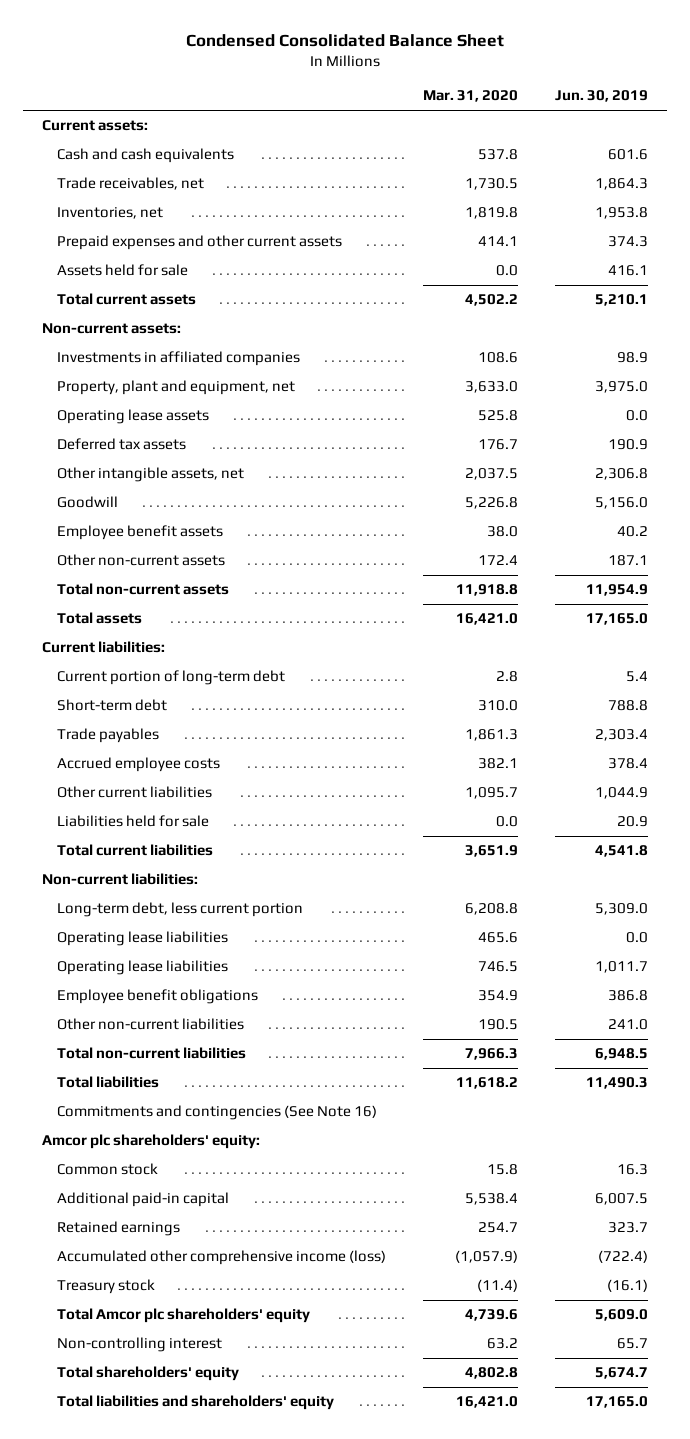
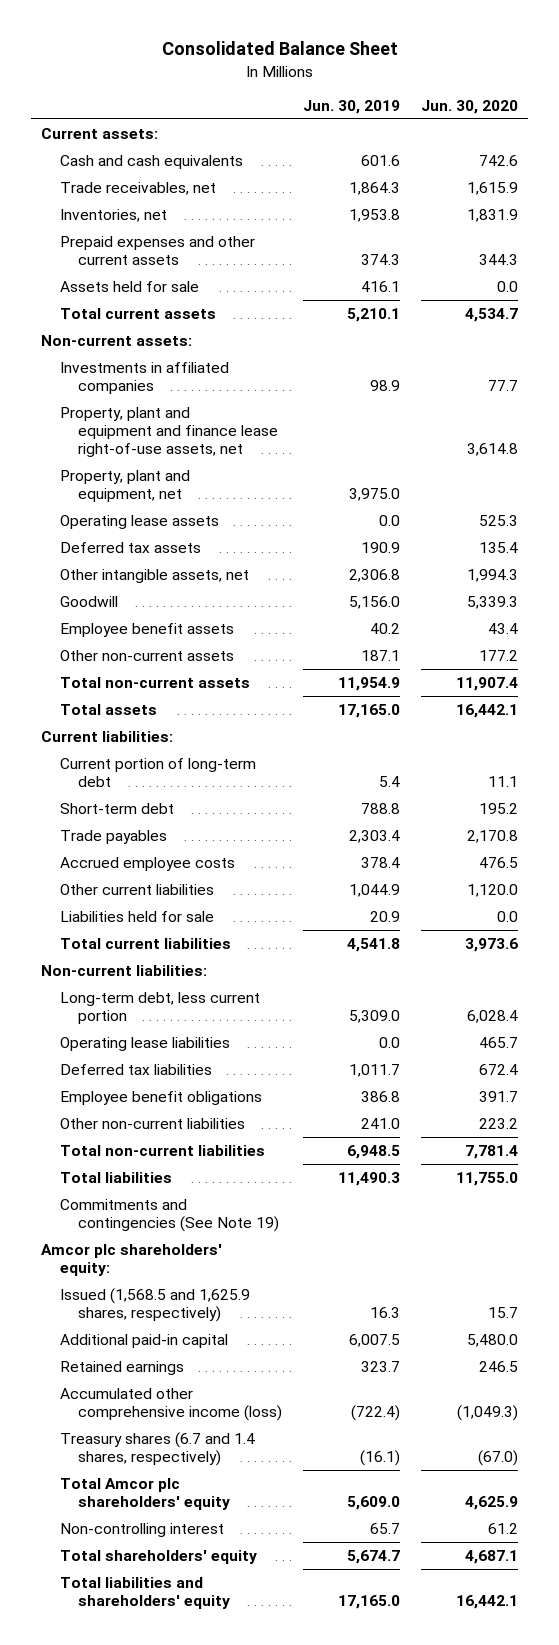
- Condensed Consolidated Balance Sheet
+ Consolidated Balance Sheet
- | Mar. 31, 2020 | Jun. 30, 2019
+ | Jun. 30, 2019 | Jun. 30, 2020
+ Property, plant and equipment and finance lease right-of-use assets, net | | 3,614.8
- Operating lease liabilities | 746.5 | 1,011.7
+ Deferred tax liabilities | 1,011.7 | 672.4
- Commitments and contingencies (See Note 16)
+ Commitments and contingencies (See Note 19)
- Common stock | 15.8 | 16.3
+ Issued (1,568.5 and 1,625.9 shares, respectively) | 16.3 | 15.7
- Treasury stock | (11.4) | (16.1)
+ Treasury shares (6.7 and 1.4 shares, respectively) | (16.1) | (67.0)

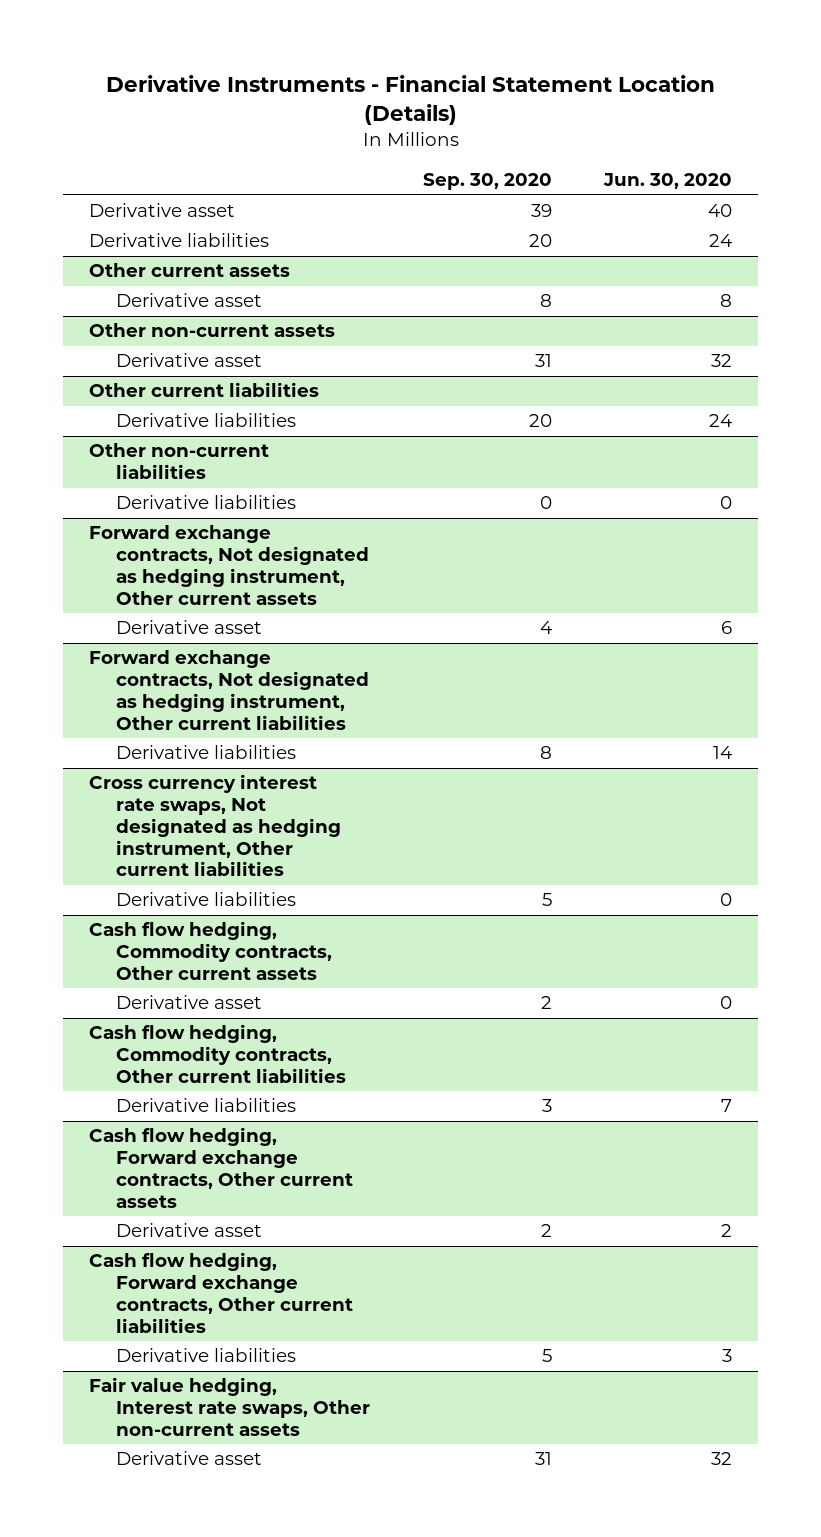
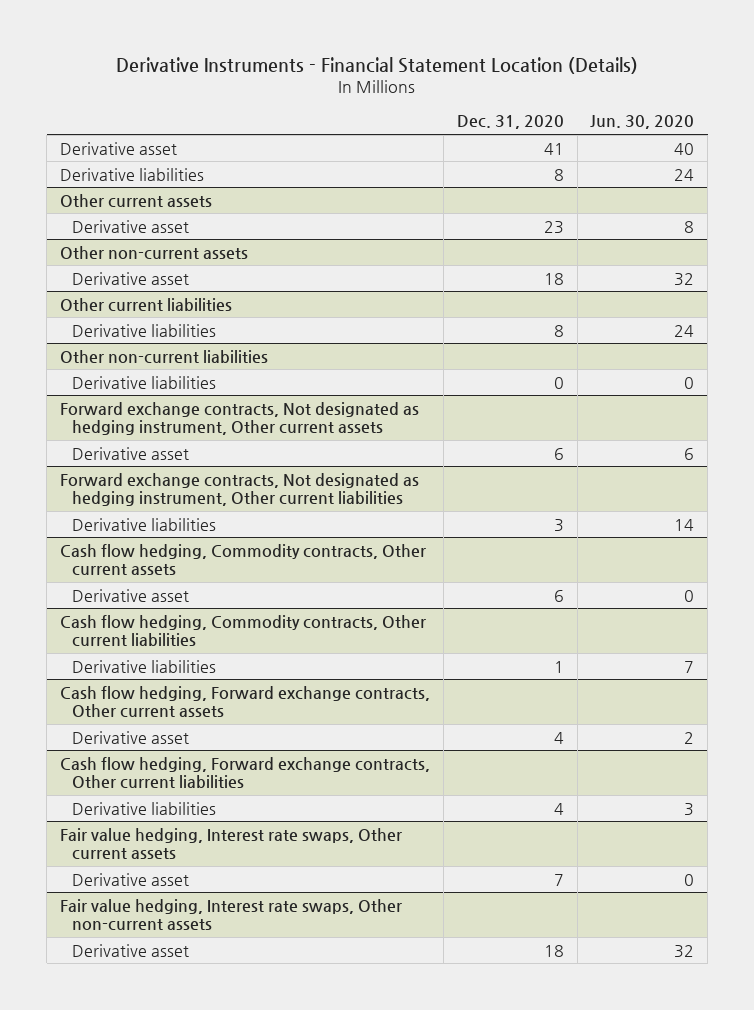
- | Sep. 30, 2020 | Jun. 30, 2020
+ | Dec. 31, 2020 | Jun. 30, 2020
- Cross currency interest rate swaps, Not designated as hedging instrument, Other current liabilities
- Derivative liabilities | 5 | 0
+ Fair value hedging, Interest rate swaps, Other current assets
+ Derivative asset | 7 | 0

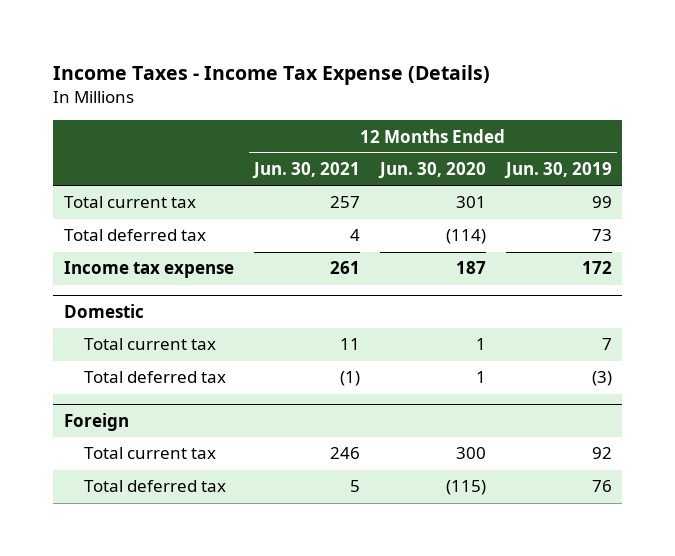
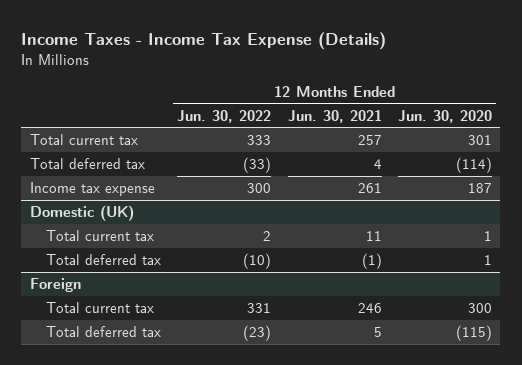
- | 12 Months Ended Jun. 30, 2021 | 12 Months Ended Jun. 30, 2020 | 12 Months Ended Jun. 30, 2019
+ | 12 Months Ended Jun. 30, 2022 | 12 Months Ended Jun. 30, 2021 | 12 Months Ended Jun. 30, 2020
- Domestic
+ Domestic (UK)

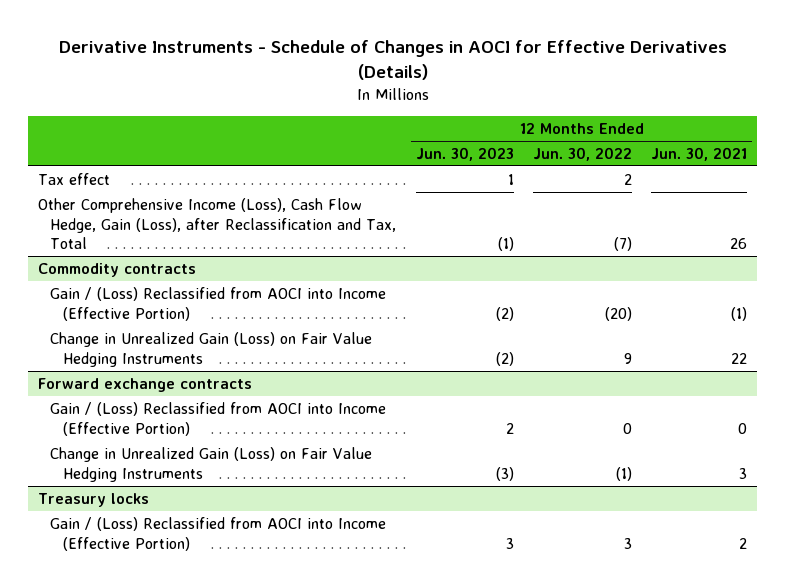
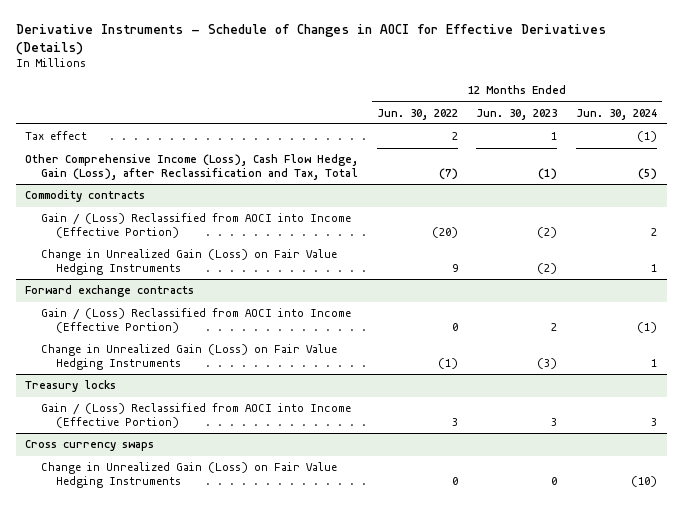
- | 12 Months Ended Jun. 30, 2023 | 12 Months Ended Jun. 30, 2022 | 12 Months Ended Jun. 30, 2021
+ | 12 Months Ended Jun. 30, 2022 | 12 Months Ended Jun. 30, 2023 | 12 Months Ended Jun. 30, 2024
+ Cross currency swaps
+ Change in Unrealized Gain (Loss) on Fair Value Hedging Instruments | 0 | 0 | (10)

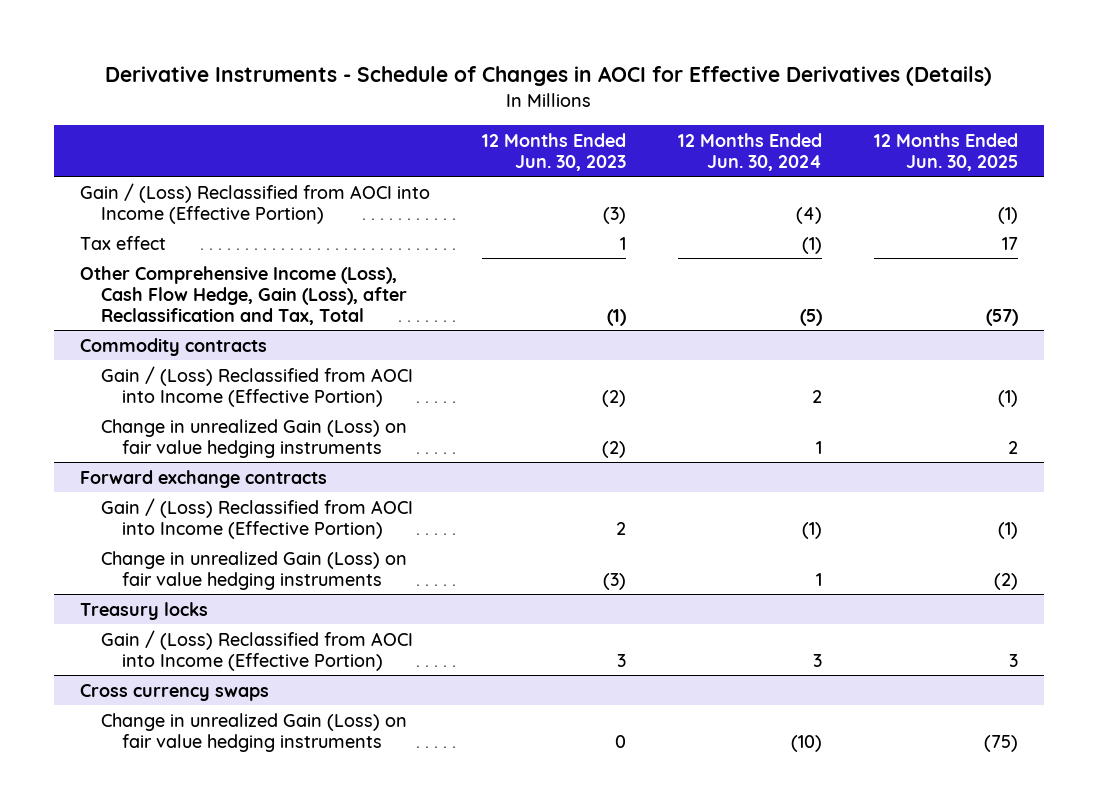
- | 12 Months Ended Jun. 30, 2022 | 12 Months Ended Jun. 30, 2023 | 12 Months Ended Jun. 30, 2024
+ | 12 Months Ended Jun. 30, 2023 | 12 Months Ended Jun. 30, 2024 | 12 Months Ended Jun. 30, 2025
+ Gain / (Loss) Reclassified from AOCI into Income (Effective Portion) | (3) | (4) | (1)
@ Commodity contracts
- Change in Unrealized Gain (Loss) on Fair Value Hedging Instruments | 9 | (2) | 1
+ Change in unrealized Gain (Loss) on fair value hedging instruments | (2) | 1 | 2
@ Forward exchange contracts
- Change in Unrealized Gain (Loss) on Fair Value Hedging Instruments | (1) | (3) | 1
+ Change in unrealized Gain (Loss) on fair value hedging instruments | (3) | 1 | (2)
@ Cross currency swaps
- Change in Unrealized Gain (Loss) on Fair Value Hedging Instruments | 0 | 0 | (10)
+ Change in unrealized Gain (Loss) on fair value hedging instruments | 0 | (10) | (75)

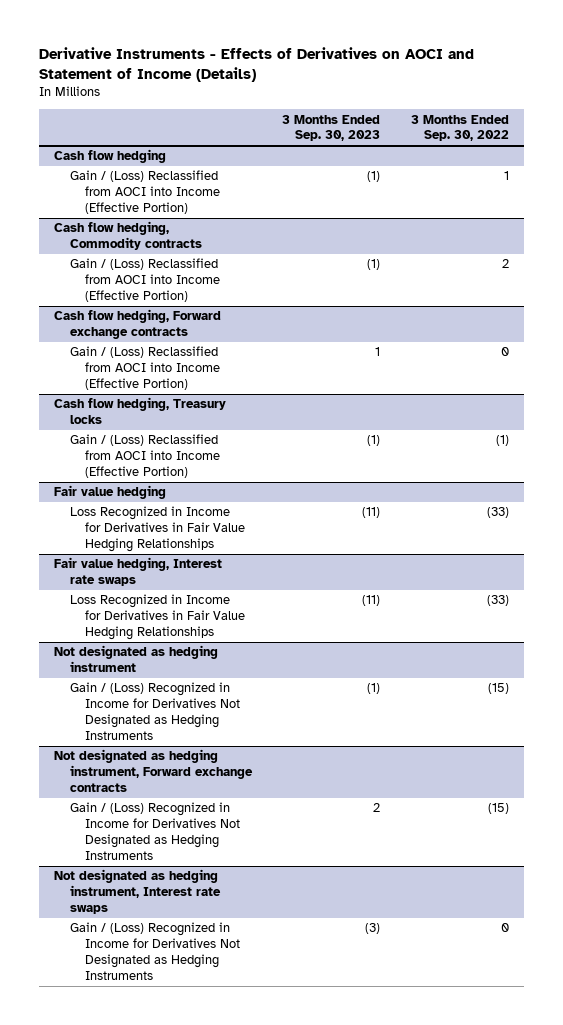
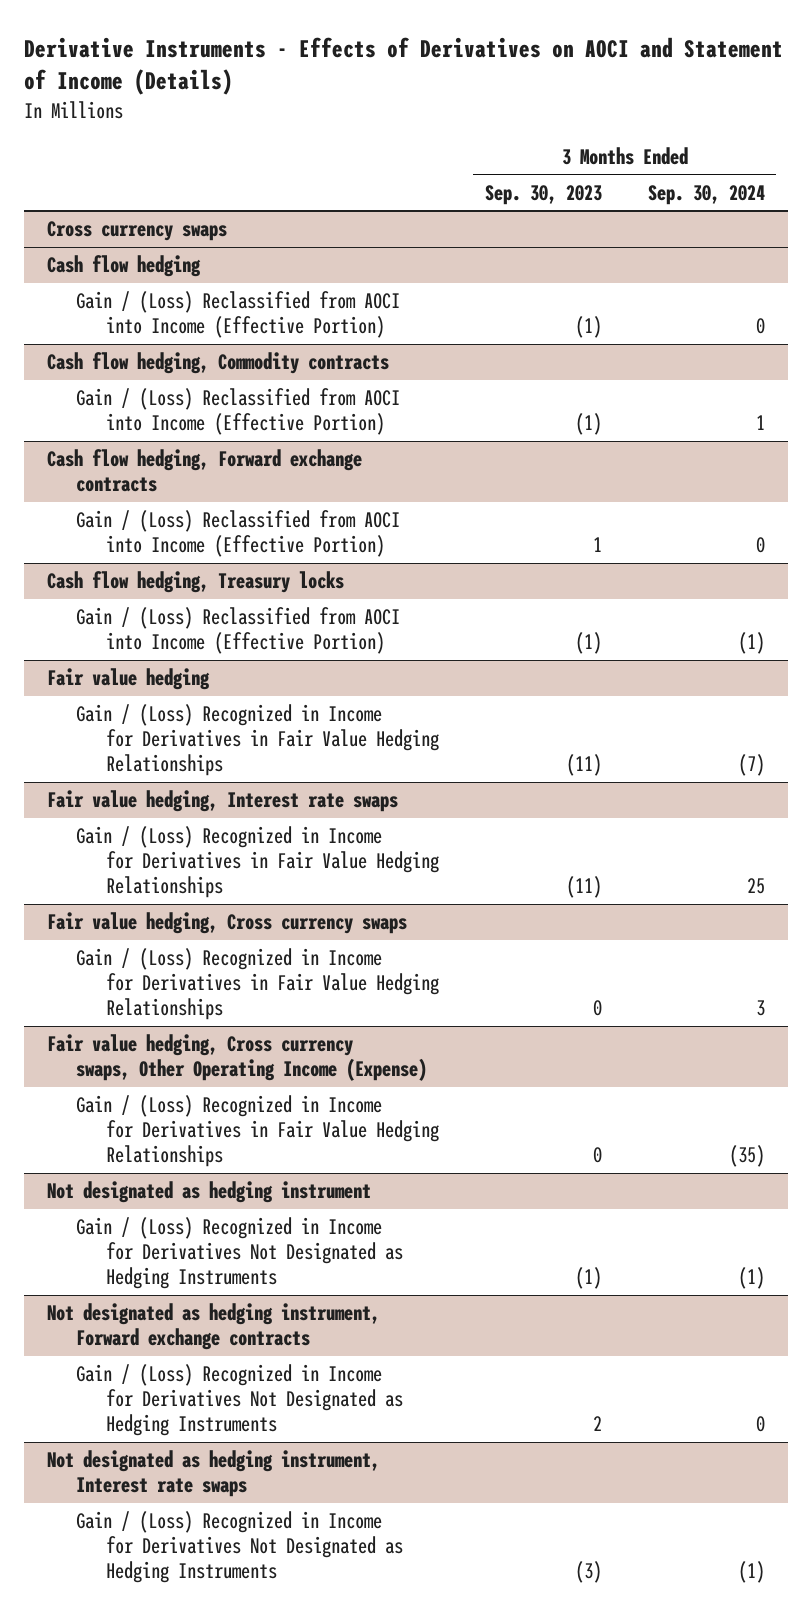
- | 3 Months Ended Sep. 30, 2023 | 3 Months Ended Sep. 30, 2022
+ | 3 Months Ended Sep. 30, 2023 | 3 Months Ended Sep. 30, 2024
+ Cross currency swaps
@ Fair value hedging
- Loss Recognized in Income for Derivatives in Fair Value Hedging Relationships | (11) | (33)
+ Gain / (Loss) Recognized in Income for Derivatives in Fair Value Hedging Relationships | (11) | (7)
@ Fair value hedging, Interest rate swaps
- Loss Recognized in Income for Derivatives in Fair Value Hedging Relationships | (11) | (33)
+ Gain / (Loss) Recognized in Income for Derivatives in Fair Value Hedging Relationships | (11) | 25
+ Fair value hedging, Cross currency swaps
+ Gain / (Loss) Recognized in Income for Derivatives in Fair Value Hedging Relationships | 0 | 3
+ Fair value hedging, Cross currency swaps, Other Operating Income (Expense)
+ Gain / (Loss) Recognized in Income for Derivatives in Fair Value Hedging Relationships | 0 | (35)

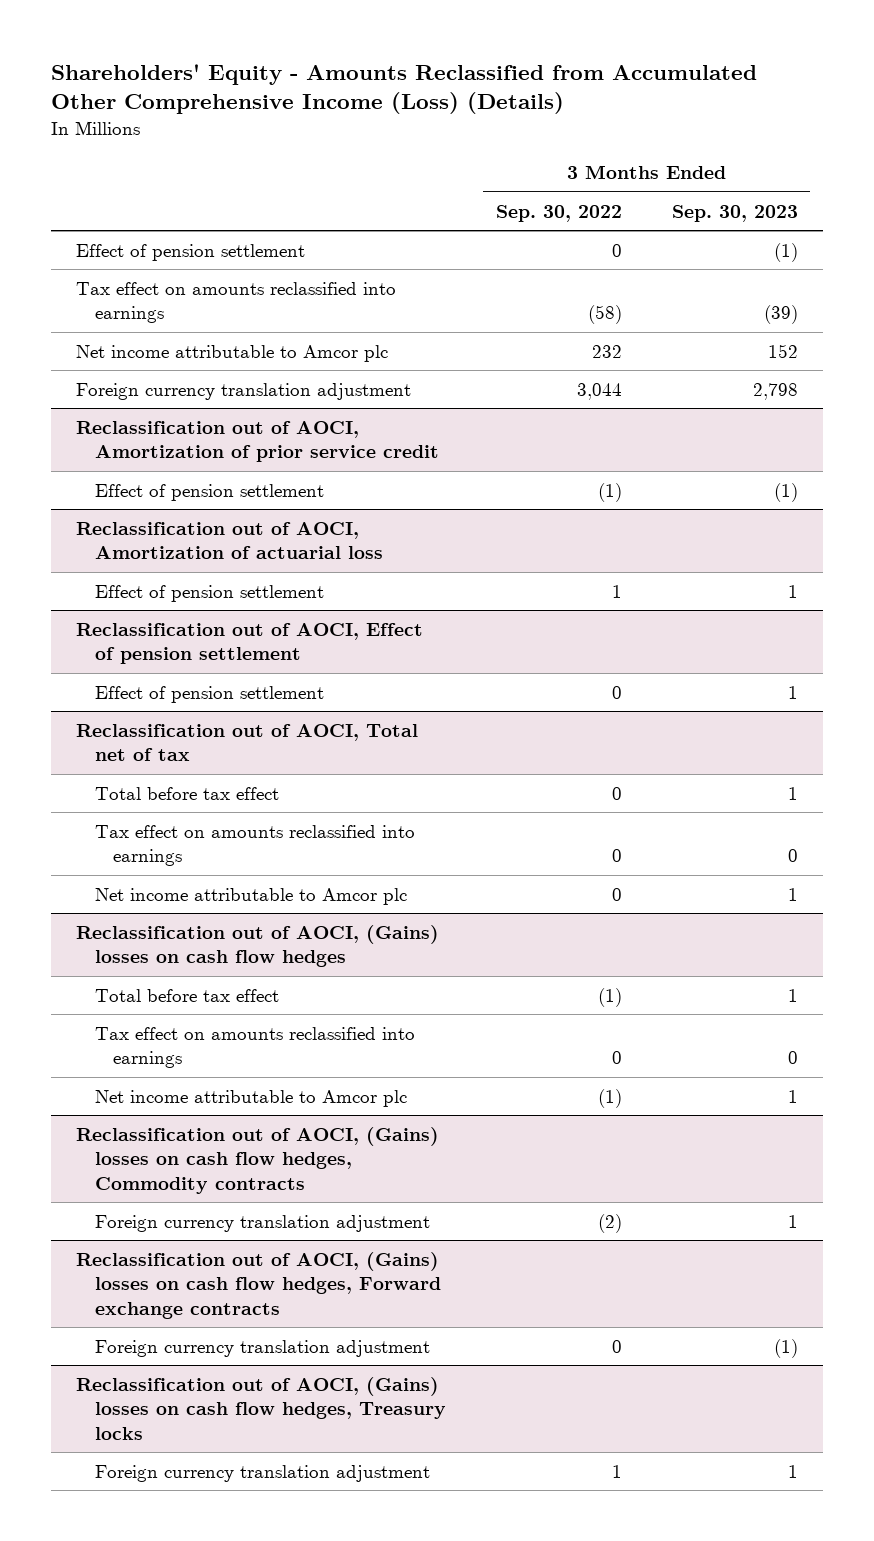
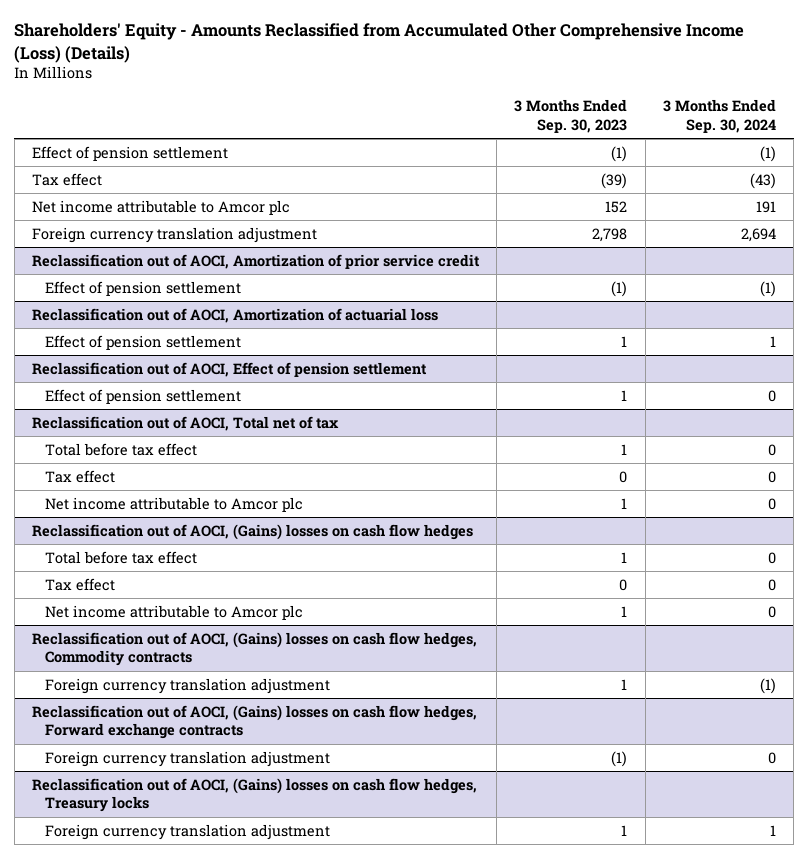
- | 3 Months Ended Sep. 30, 2022 | 3 Months Ended Sep. 30, 2023
+ | 3 Months Ended Sep. 30, 2023 | 3 Months Ended Sep. 30, 2024
- Tax effect on amounts reclassified into earnings | (58) | (39)
+ Tax effect | (39) | (43)
@ Reclassification out of AOCI, Total net of tax
- Tax effect on amounts reclassified into earnings | 0 | 0
+ Tax effect | 0 | 0
@ Reclassification out of AOCI, (Gains) losses on cash flow hedges
- Tax effect on amounts reclassified into earnings | 0 | 0
+ Tax effect | 0 | 0

